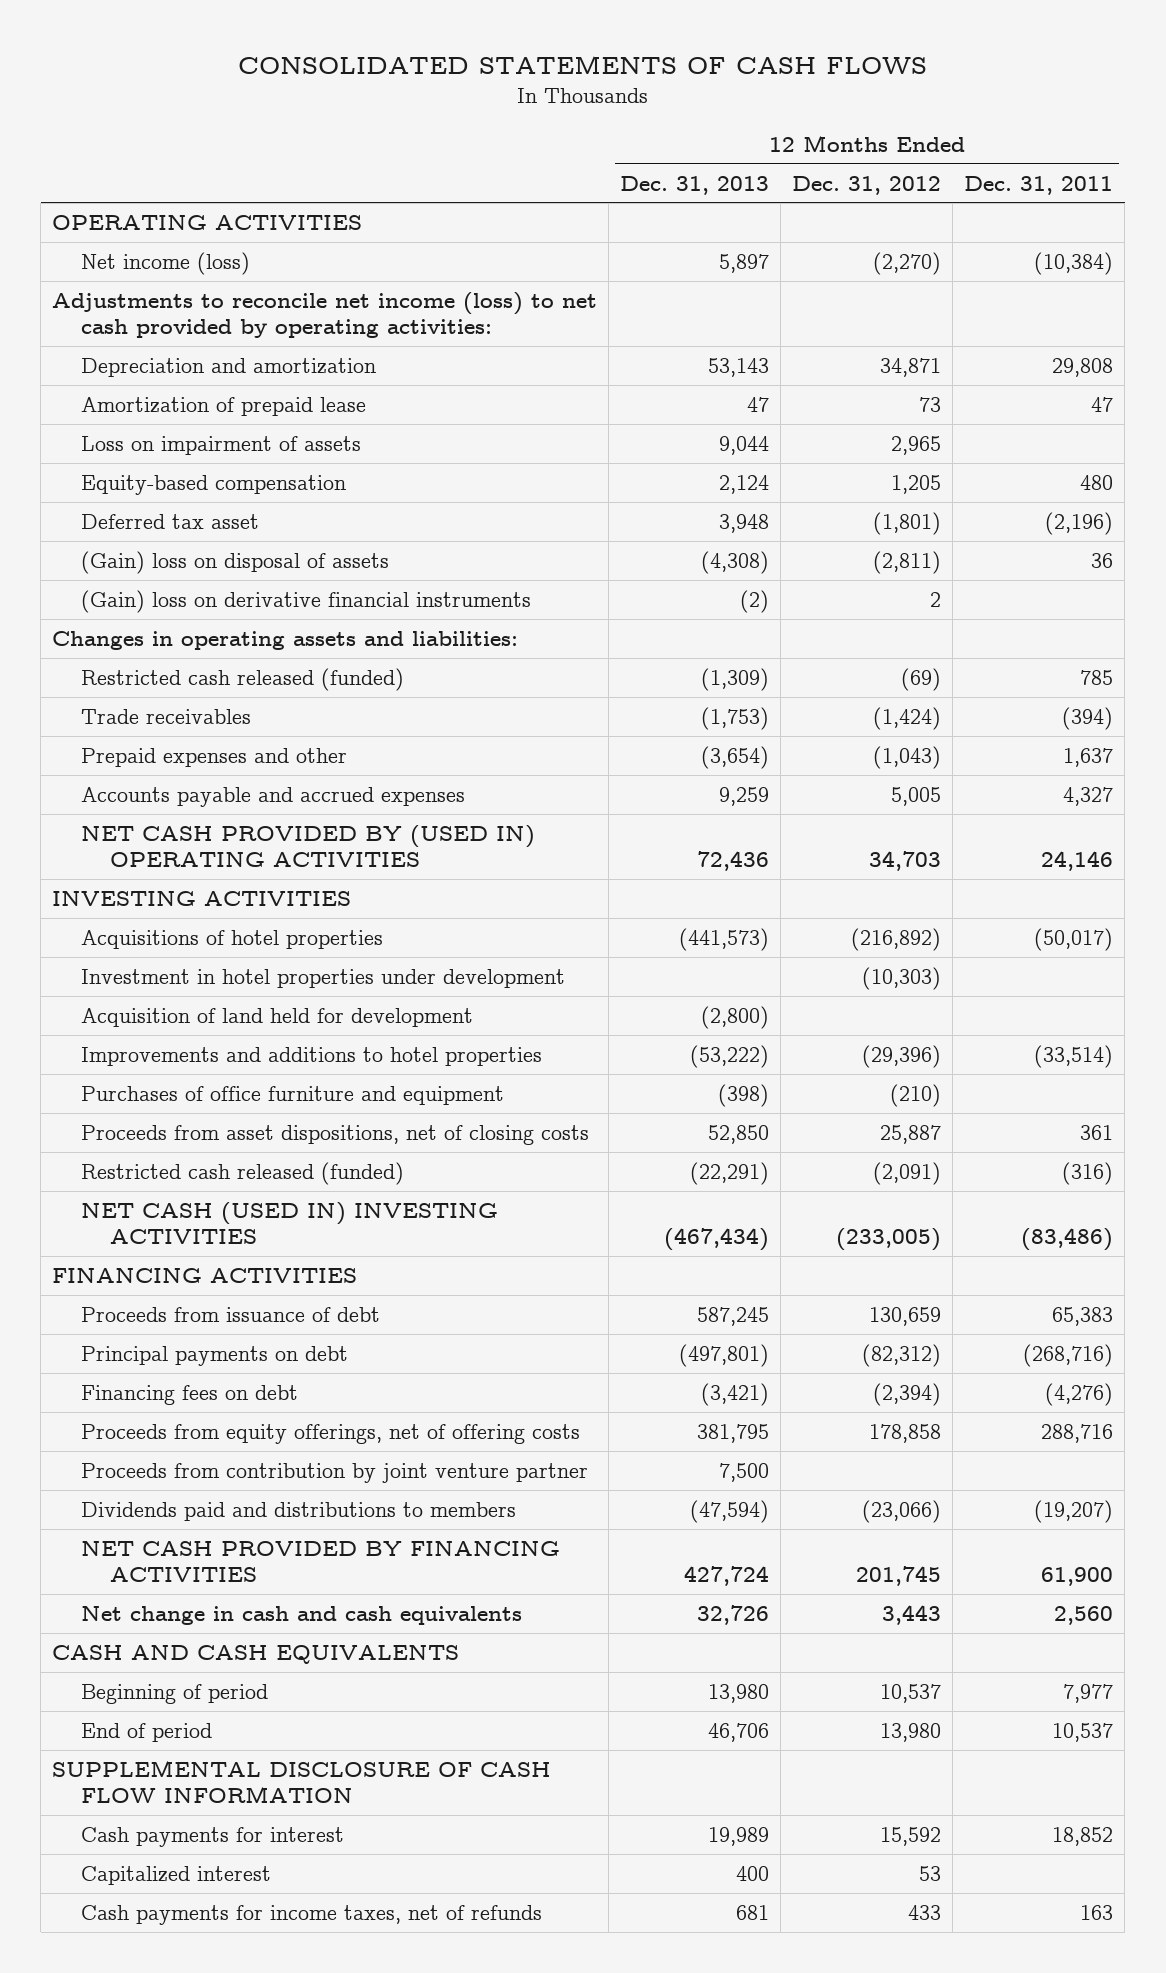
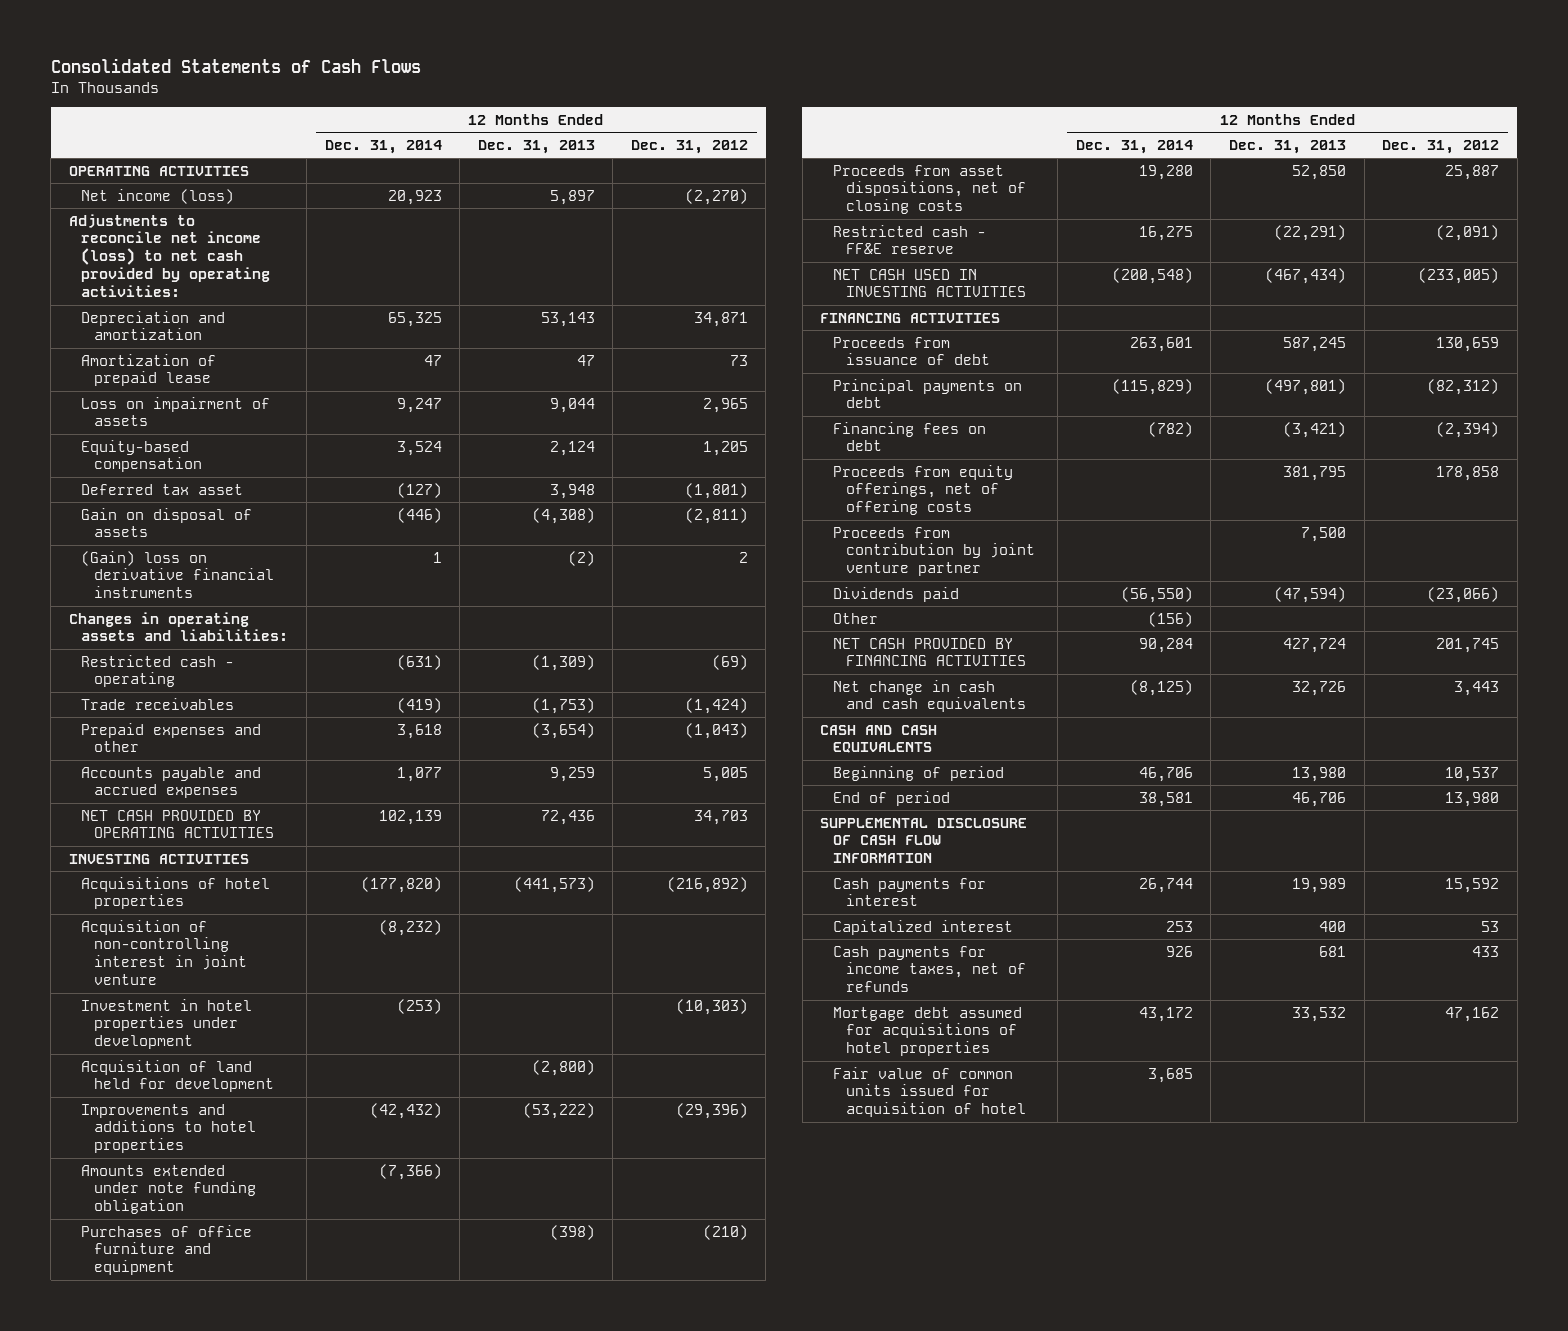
- CONSOLIDATED STATEMENTS OF CASH FLOWS
+ Consolidated Statements of Cash Flows
- | 12 Months Ended Dec. 31, 2013 | 12 Months Ended Dec. 31, 2012 | 12 Months Ended Dec. 31, 2011
+ | 12 Months Ended Dec. 31, 2014 | 12 Months Ended Dec. 31, 2013 | 12 Months Ended Dec. 31, 2012
- (Gain) loss on disposal of assets | (4,308) | (2,811) | 36
+ Gain on disposal of assets | (446) | (4,308) | (2,811)
- Restricted cash released (funded) | (1,309) | (69) | 785
+ Restricted cash - operating | (631) | (1,309) | (69)
- NET CASH PROVIDED BY (USED IN) OPERATING ACTIVITIES | 72,436 | 34,703 | 24,146
+ NET CASH PROVIDED BY OPERATING ACTIVITIES | 102,139 | 72,436 | 34,703
+ Acquisition of non-controlling interest in joint venture | (8,232) | |
+ Amounts extended under note funding obligation | (7,366) | |
- Restricted cash released (funded) | (22,291) | (2,091) | (316)
- NET CASH (USED IN) INVESTING ACTIVITIES | (467,434) | (233,005) | (83,486)
+ Restricted cash - FF&E reserve | 16,275 | (22,291) | (2,091)
+ NET CASH USED IN INVESTING ACTIVITIES | (200,548) | (467,434) | (233,005)
- Dividends paid and distributions to members | (47,594) | (23,066) | (19,207)
+ Dividends paid | (56,550) | (47,594) | (23,066)
+ Other | (156) | |
+ Mortgage debt assumed for acquisitions of hotel properties | 43,172 | 33,532 | 47,162
+ Fair value of common units issued for acquisition of hotel | 3,685 | |

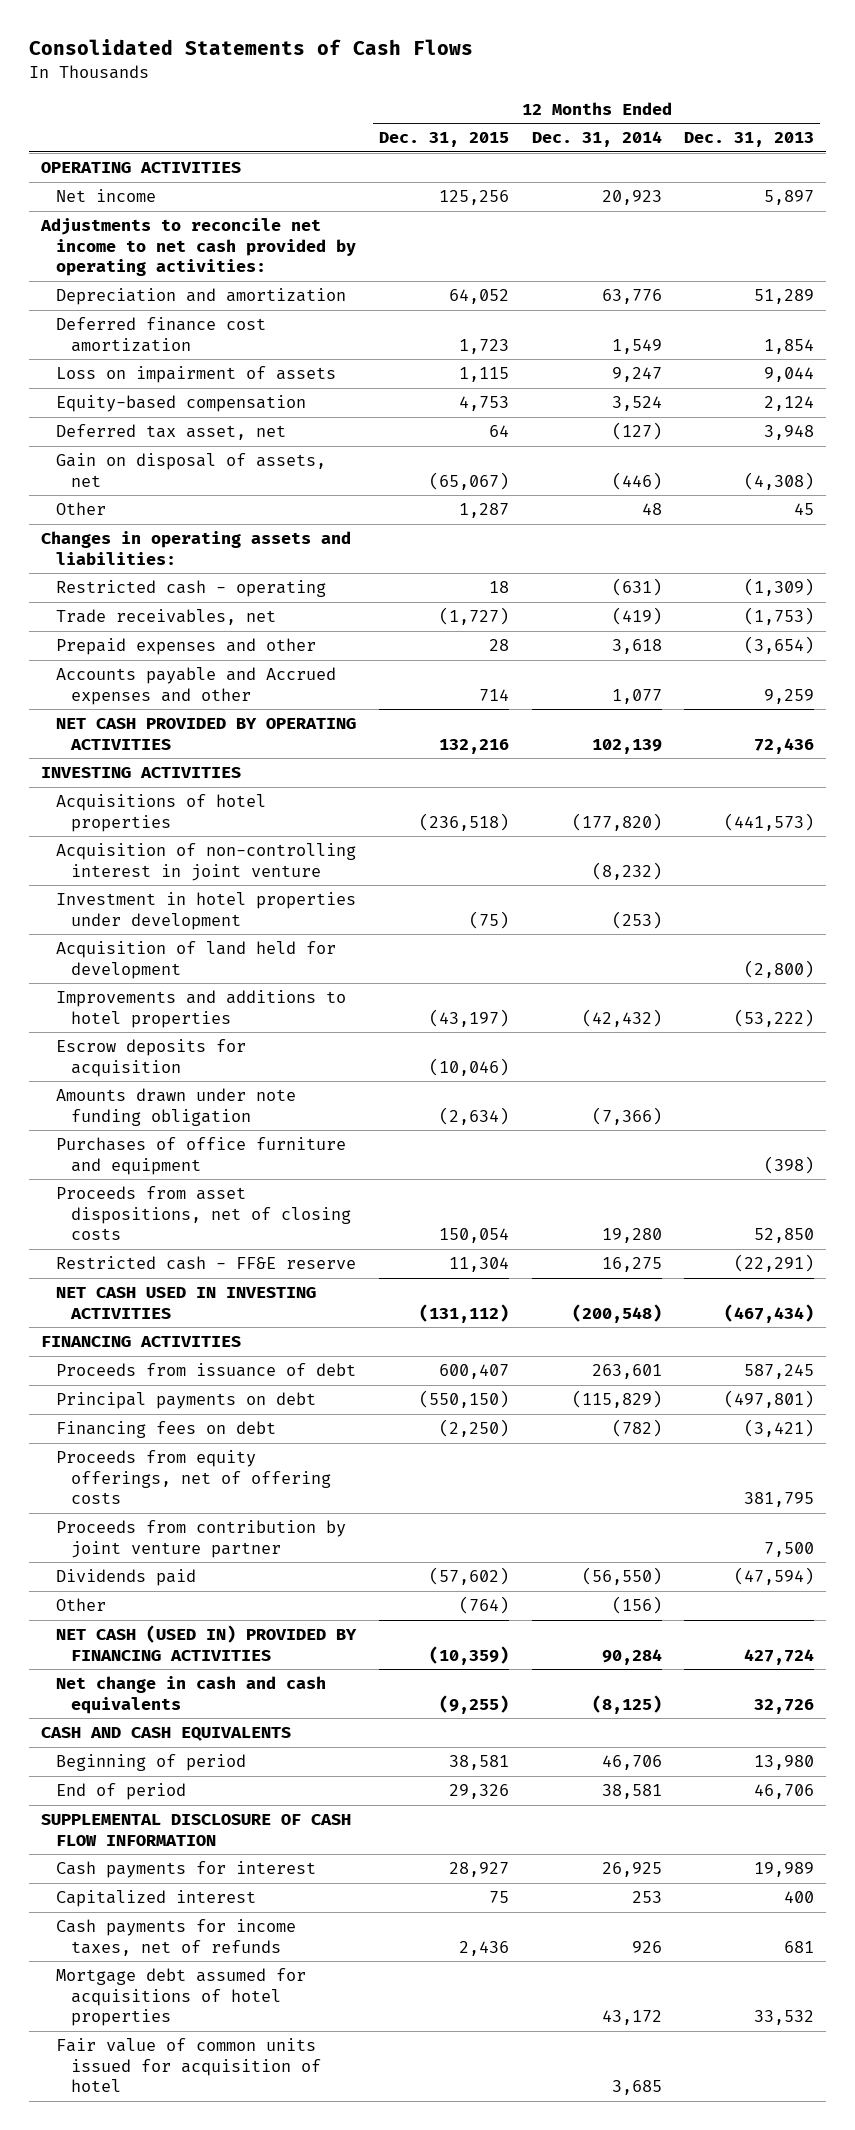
- | 12 Months Ended Dec. 31, 2014 | 12 Months Ended Dec. 31, 2013 | 12 Months Ended Dec. 31, 2012
+ | 12 Months Ended Dec. 31, 2015 | 12 Months Ended Dec. 31, 2014 | 12 Months Ended Dec. 31, 2013
- Net income (loss) | 20,923 | 5,897 | (2,270)
- Adjustments to reconcile net income (loss) to net cash provided by operating activities:
- Depreciation and amortization | 65,325 | 53,143 | 34,871
- Amortization of prepaid lease | 47 | 47 | 73
+ Net income | 125,256 | 20,923 | 5,897
+ Adjustments to reconcile net income to net cash provided by operating activities:
+ Depreciation and amortization | 64,052 | 63,776 | 51,289
+ Deferred finance cost amortization | 1,723 | 1,549 | 1,854
- Deferred tax asset | (127) | 3,948 | (1,801)
- Gain on disposal of assets | (446) | (4,308) | (2,811)
- (Gain) loss on derivative financial instruments | 1 | (2) | 2
+ Deferred tax asset, net | 64 | (127) | 3,948
+ Gain on disposal of assets, net | (65,067) | (446) | (4,308)
+ Other | 1,287 | 48 | 45
- Trade receivables | (419) | (1,753) | (1,424)
+ Trade receivables, net | (1,727) | (419) | (1,753)
- Accounts payable and accrued expenses | 1,077 | 9,259 | 5,005
+ Accounts payable and Accrued expenses and other | 714 | 1,077 | 9,259
- Amounts extended under note funding obligation | (7,366) | |
+ Escrow deposits for acquisition | (10,046) | |
+ Amounts drawn under note funding obligation | (2,634) | (7,366) |
- NET CASH PROVIDED BY FINANCING ACTIVITIES | 90,284 | 427,724 | 201,745
+ NET CASH (USED IN) PROVIDED BY FINANCING ACTIVITIES | (10,359) | 90,284 | 427,724
- Cash payments for interest | 26,744 | 19,989 | 15,592
+ Cash payments for interest | 28,927 | 26,925 | 19,989

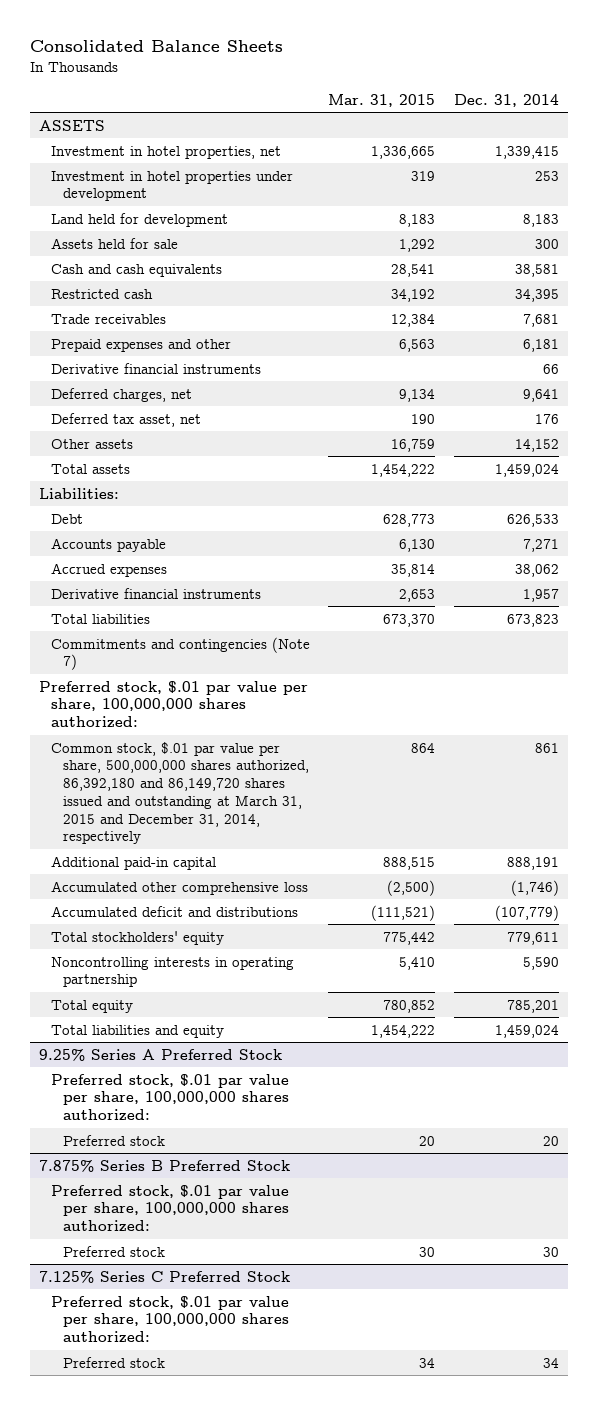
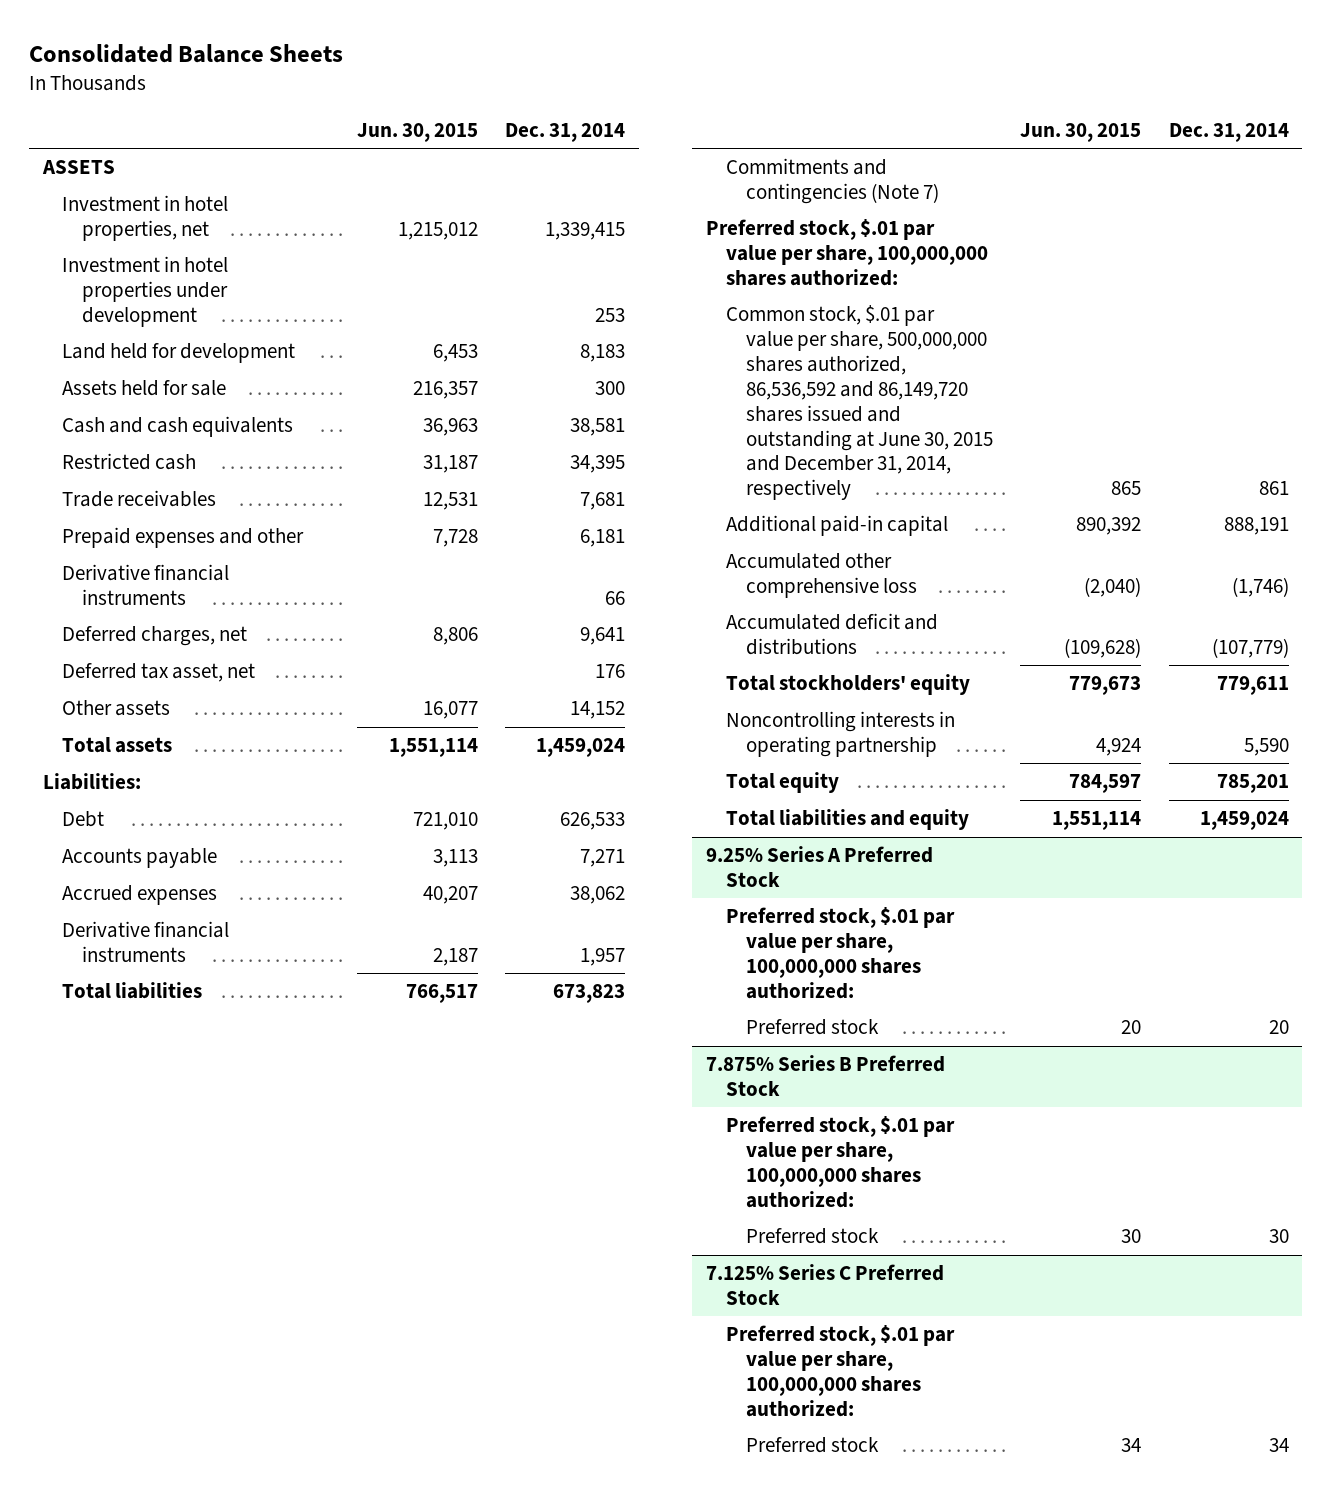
- | Mar. 31, 2015 | Dec. 31, 2014
+ | Jun. 30, 2015 | Dec. 31, 2014
- Common stock, $.01 par value per share, 500,000,000 shares authorized, 86,392,180 and 86,149,720 shares issued and outstanding at March 31, 2015 and December 31, 2014, respectively | 864 | 861
+ Common stock, $.01 par value per share, 500,000,000 shares authorized, 86,536,592 and 86,149,720 shares issued and outstanding at June 30, 2015 and December 31, 2014, respectively | 865 | 861

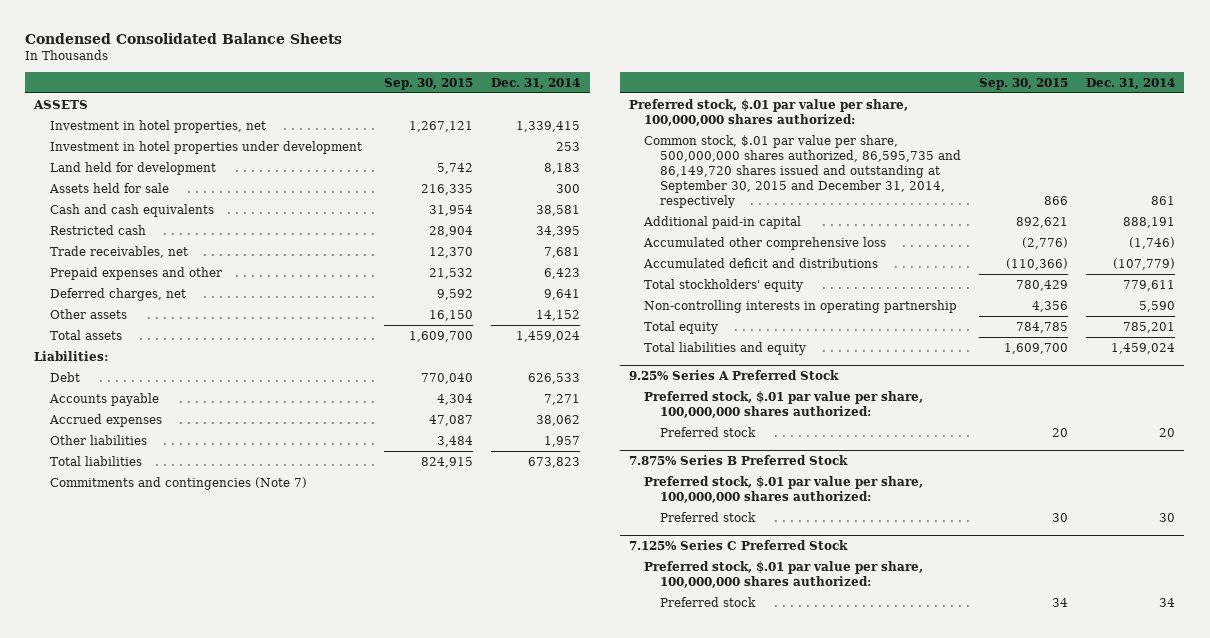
- Consolidated Balance Sheets
+ Condensed Consolidated Balance Sheets
- | Jun. 30, 2015 | Dec. 31, 2014
+ | Sep. 30, 2015 | Dec. 31, 2014
- Trade receivables | 12,531 | 7,681
- Prepaid expenses and other | 7,728 | 6,181
- Derivative financial instruments | | 66
+ Trade receivables, net | 12,370 | 7,681
+ Prepaid expenses and other | 21,532 | 6,423
- Deferred tax asset, net | | 176
- Derivative financial instruments | 2,187 | 1,957
+ Other liabilities | 3,484 | 1,957
- Common stock, $.01 par value per share, 500,000,000 shares authorized, 86,536,592 and 86,149,720 shares issued and outstanding at June 30, 2015 and December 31, 2014, respectively | 865 | 861
+ Common stock, $.01 par value per share, 500,000,000 shares authorized, 86,595,735 and 86,149,720 shares issued and outstanding at September 30, 2015 and December 31, 2014, respectively | 866 | 861
- Noncontrolling interests in operating partnership | 4,924 | 5,590
+ Non-controlling interests in operating partnership | 4,356 | 5,590

